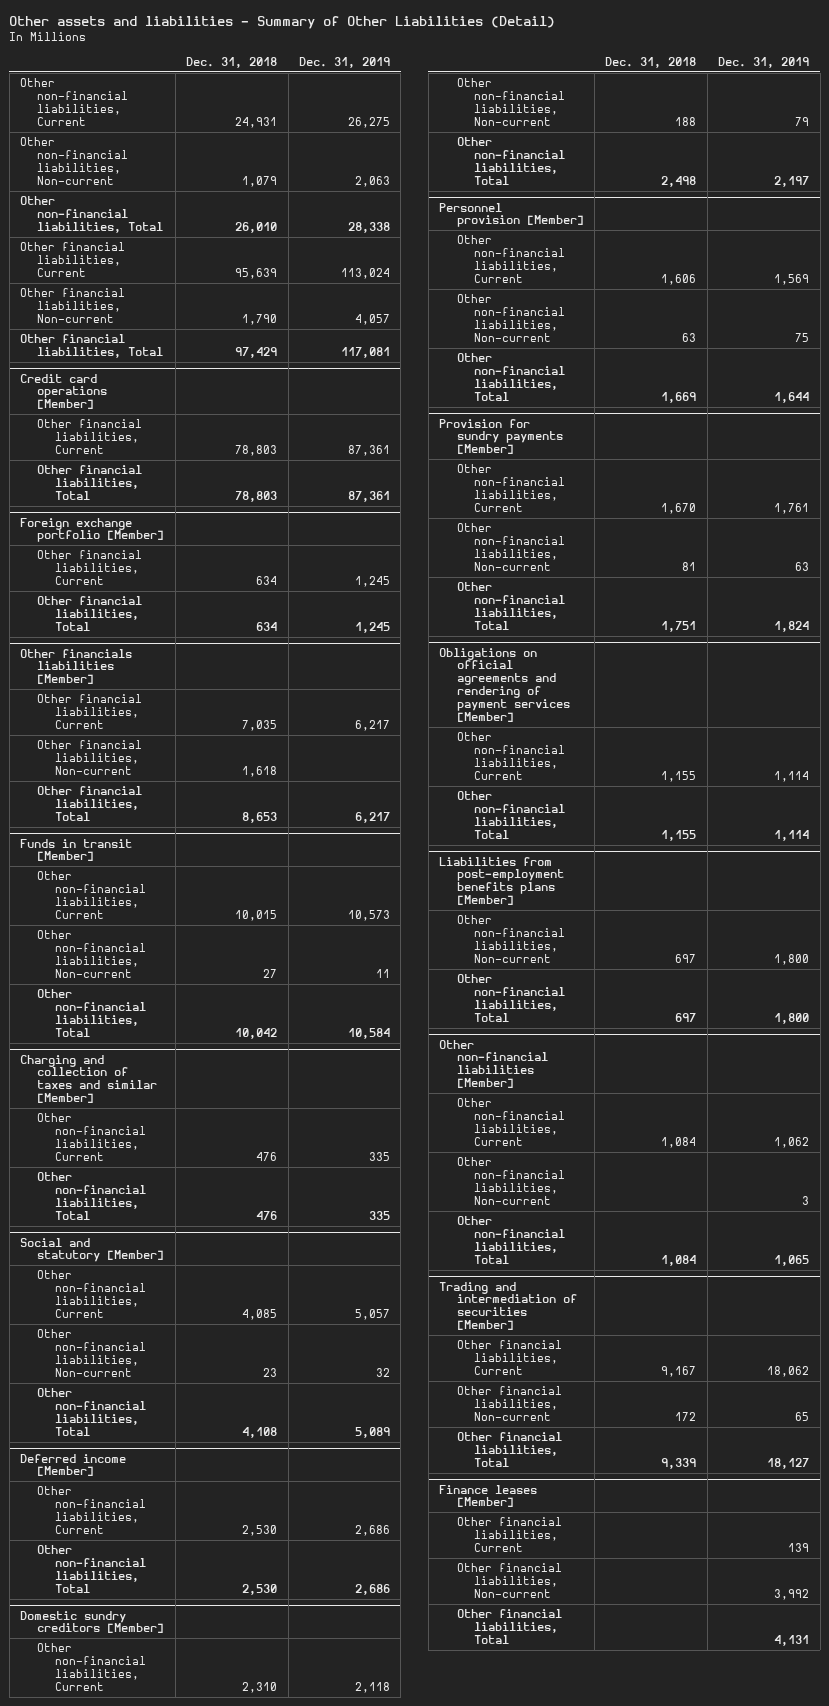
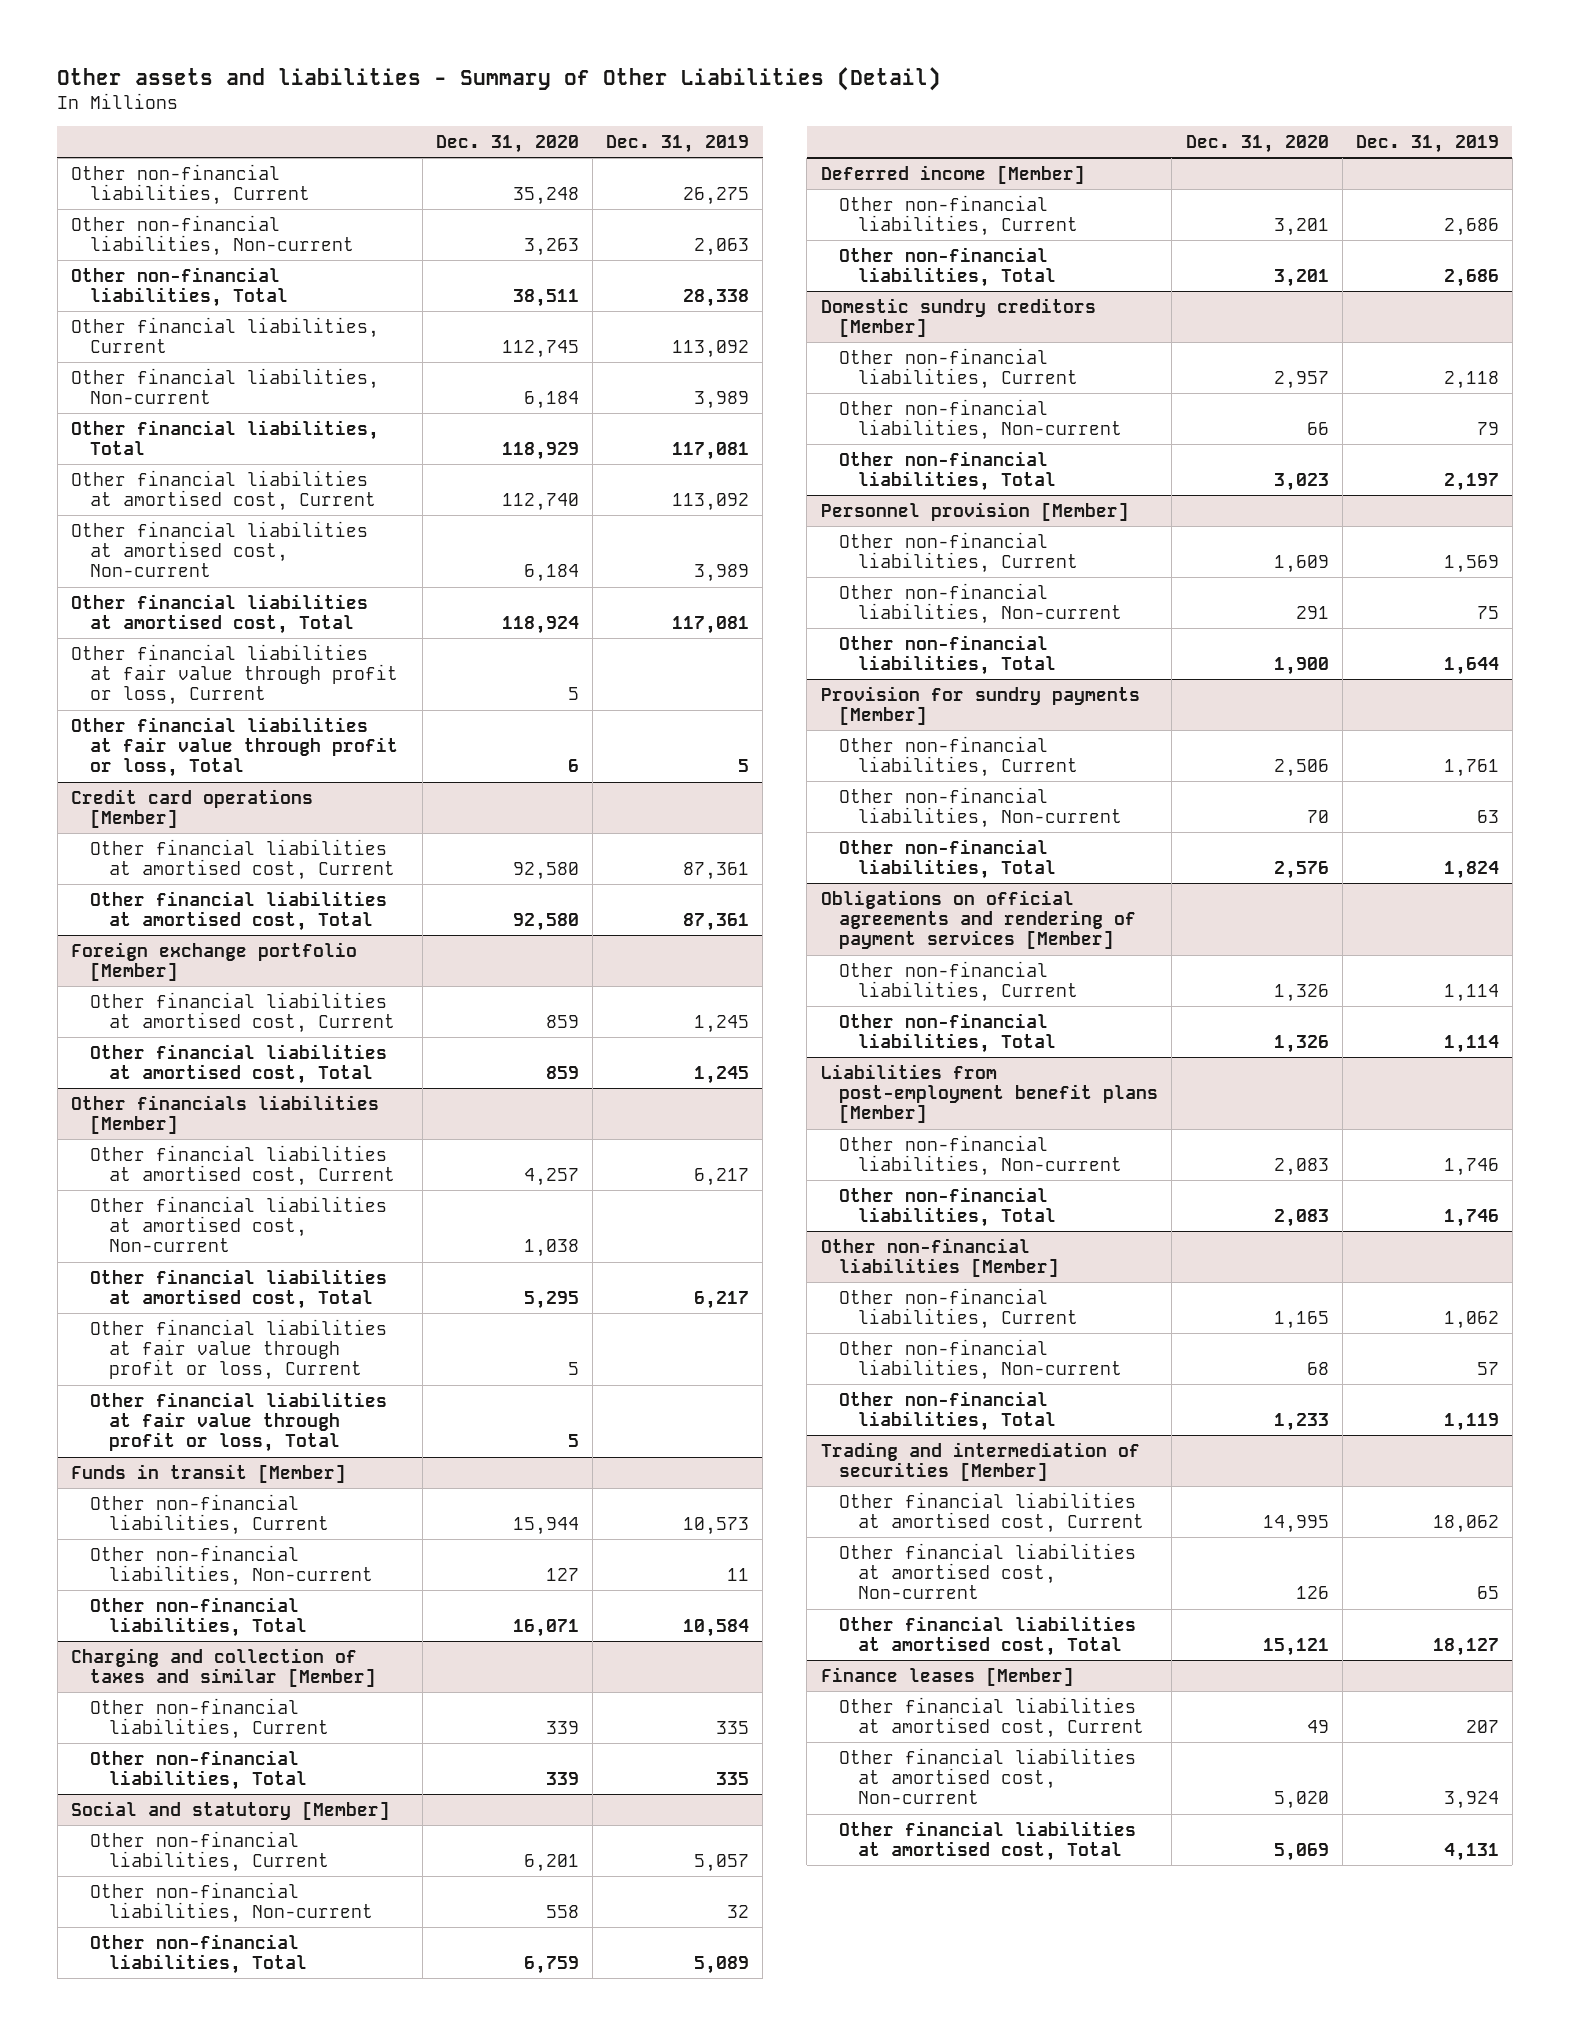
- | Dec. 31, 2018 | Dec. 31, 2019
+ | Dec. 31, 2020 | Dec. 31, 2019
- Other financial liabilities, Current | 95,639 | 113,024
- Other financial liabilities, Non-current | 1,790 | 4,057
+ Other financial liabilities, Current | 112,745 | 113,092
+ Other financial liabilities, Non-current | 6,184 | 3,989
+ Other financial liabilities at amortised cost, Current | 112,740 | 113,092
+ Other financial liabilities at amortised cost, Non-current | 6,184 | 3,989
+ Other financial liabilities at amortised cost, Total | 118,924 | 117,081
+ Other financial liabilities at fair value through profit or loss, Current | 5 |
+ Other financial liabilities at fair value through profit or loss, Total | 6 | 5
@ Credit card operations [Member]
- Other financial liabilities, Current | 78,803 | 87,361
- Other financial liabilities, Total | 78,803 | 87,361
+ Other financial liabilities at amortised cost, Current | 92,580 | 87,361
+ Other financial liabilities at amortised cost, Total | 92,580 | 87,361
@ Foreign exchange portfolio [Member]
- Other financial liabilities, Current | 634 | 1,245
- Other financial liabilities, Total | 634 | 1,245
+ Other financial liabilities at amortised cost, Current | 859 | 1,245
+ Other financial liabilities at amortised cost, Total | 859 | 1,245
@ Other financials liabilities [Member]
- Other financial liabilities, Current | 7,035 | 6,217
- Other financial liabilities, Non-current | 1,618 |
- Other financial liabilities, Total | 8,653 | 6,217
+ Other financial liabilities at amortised cost, Current | 4,257 | 6,217
+ Other financial liabilities at amortised cost, Non-current | 1,038 |
+ Other financial liabilities at amortised cost, Total | 5,295 | 6,217
+ Other financial liabilities at fair value through profit or loss, Current | 5 |
+ Other financial liabilities at fair value through profit or loss, Total | 5 |
- Liabilities from post-employment benefits plans [Member]
- Other non-financial liabilities, Non-current | 697 | 1,800
- Other non-financial liabilities, Total | 697 | 1,800
+ Liabilities from post-employment benefit plans [Member]
+ Other non-financial liabilities, Non-current | 2,083 | 1,746
+ Other non-financial liabilities, Total | 2,083 | 1,746
@ Other non-financial liabilities [Member]
- Other non-financial liabilities, Non-current | | 3
- Other non-financial liabilities, Total | 1,084 | 1,065
+ Other non-financial liabilities, Non-current | 68 | 57
+ Other non-financial liabilities, Total | 1,233 | 1,119
@ Trading and intermediation of securities [Member]
- Other financial liabilities, Current | 9,167 | 18,062
- Other financial liabilities, Non-current | 172 | 65
- Other financial liabilities, Total | 9,339 | 18,127
+ Other financial liabilities at amortised cost, Current | 14,995 | 18,062
+ Other financial liabilities at amortised cost, Non-current | 126 | 65
+ Other financial liabilities at amortised cost, Total | 15,121 | 18,127
@ Finance leases [Member]
- Other financial liabilities, Current | | 139
- Other financial liabilities, Non-current | | 3,992
- Other financial liabilities, Total | | 4,131
+ Other financial liabilities at amortised cost, Current | 49 | 207
+ Other financial liabilities at amortised cost, Non-current | 5,020 | 3,924
+ Other financial liabilities at amortised cost, Total | 5,069 | 4,131

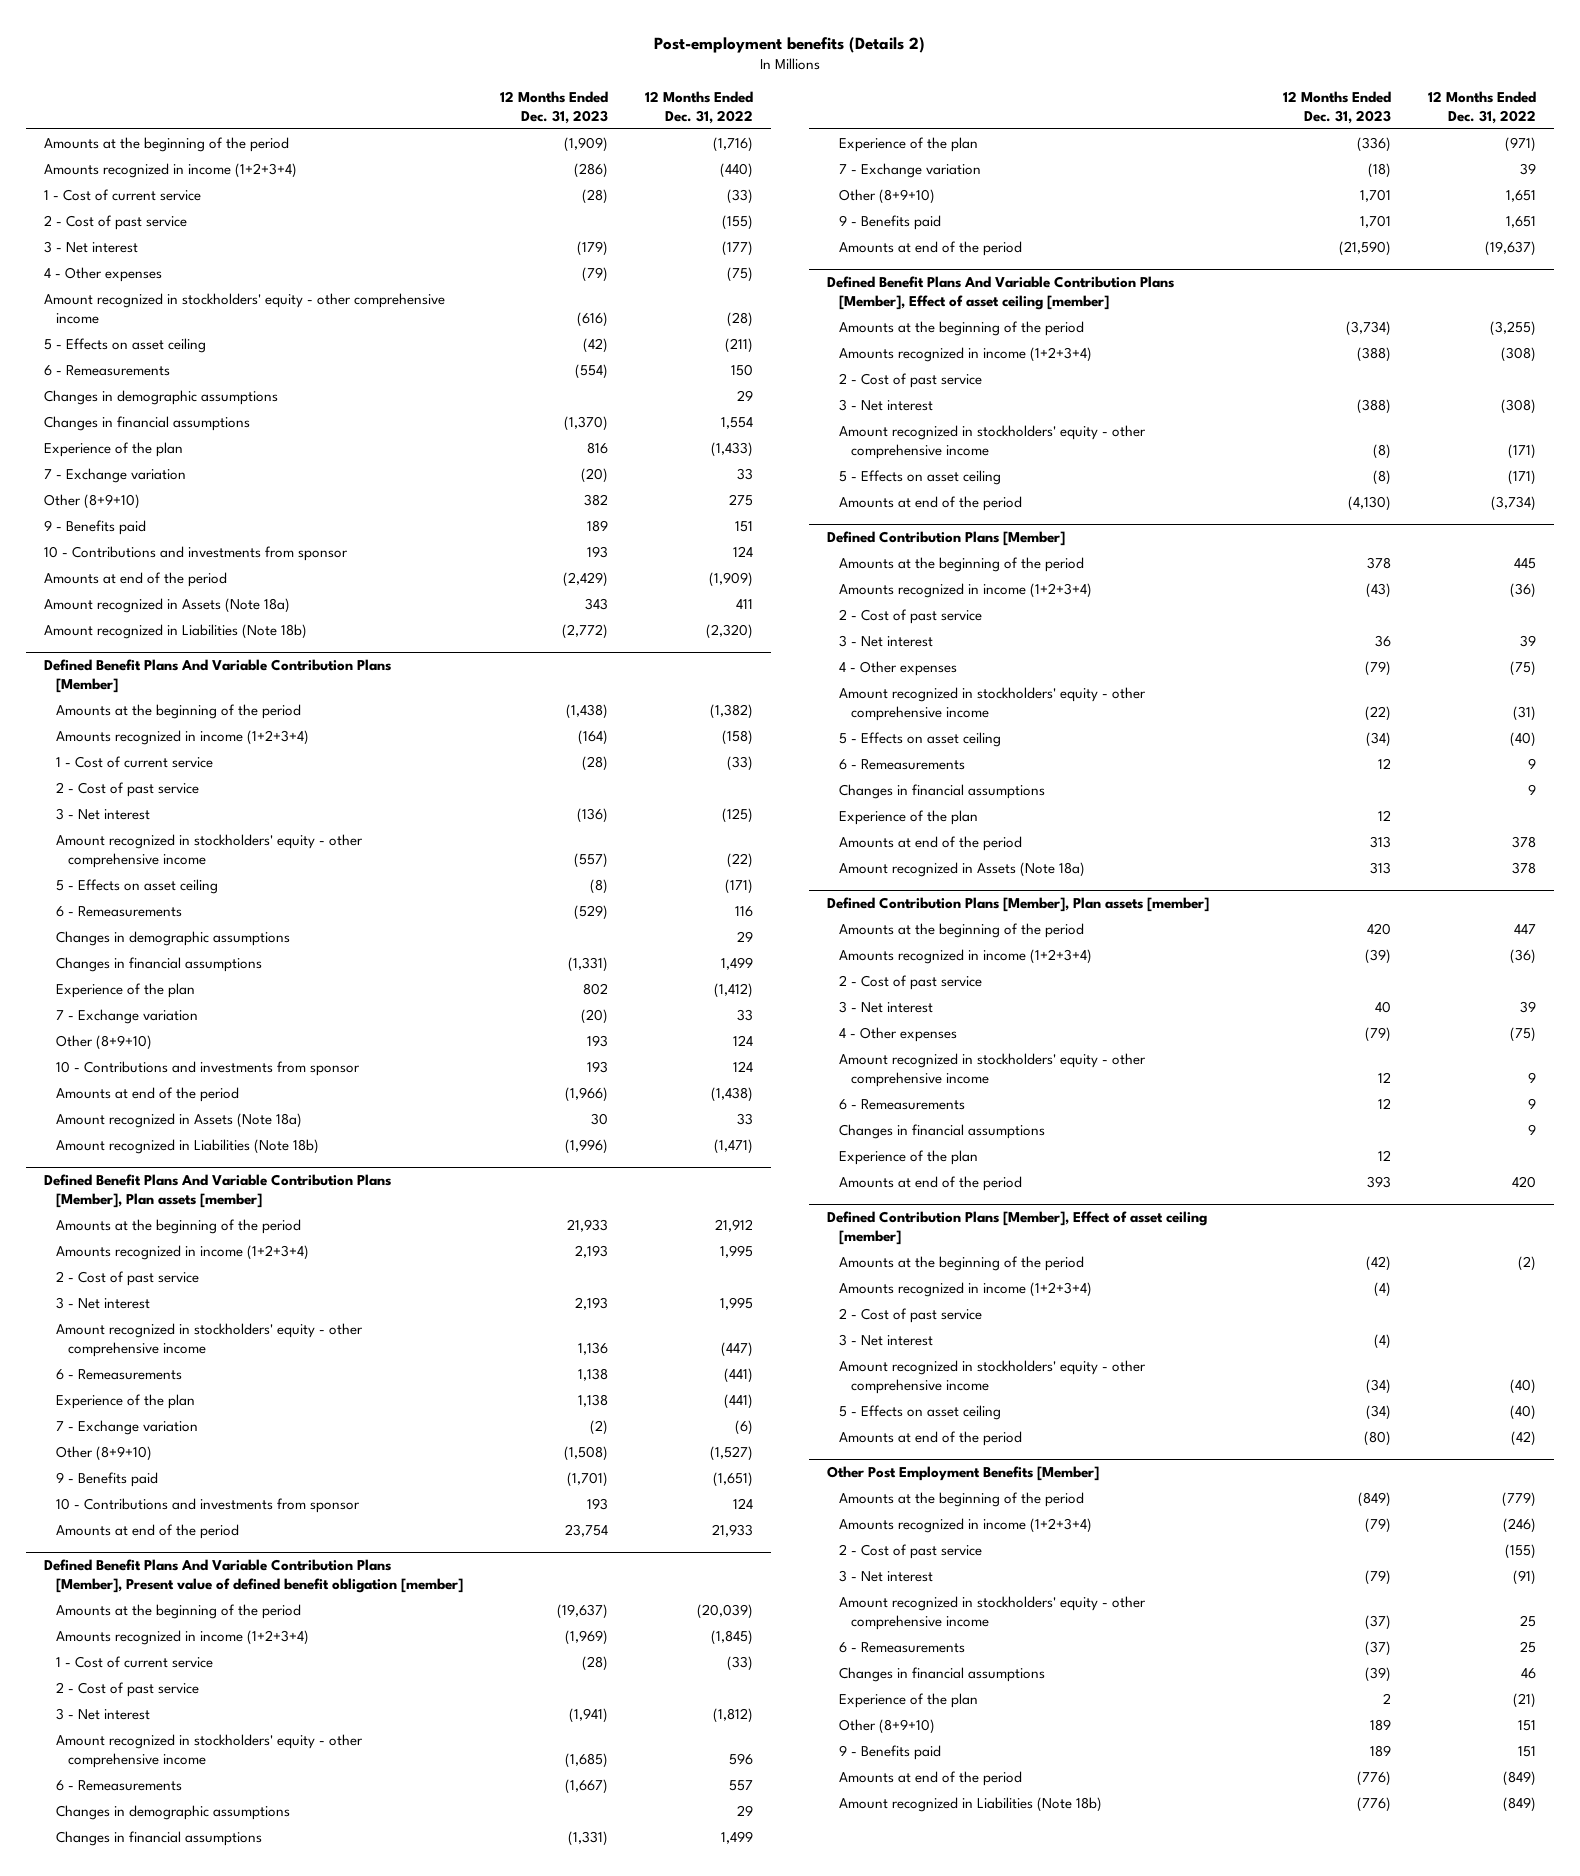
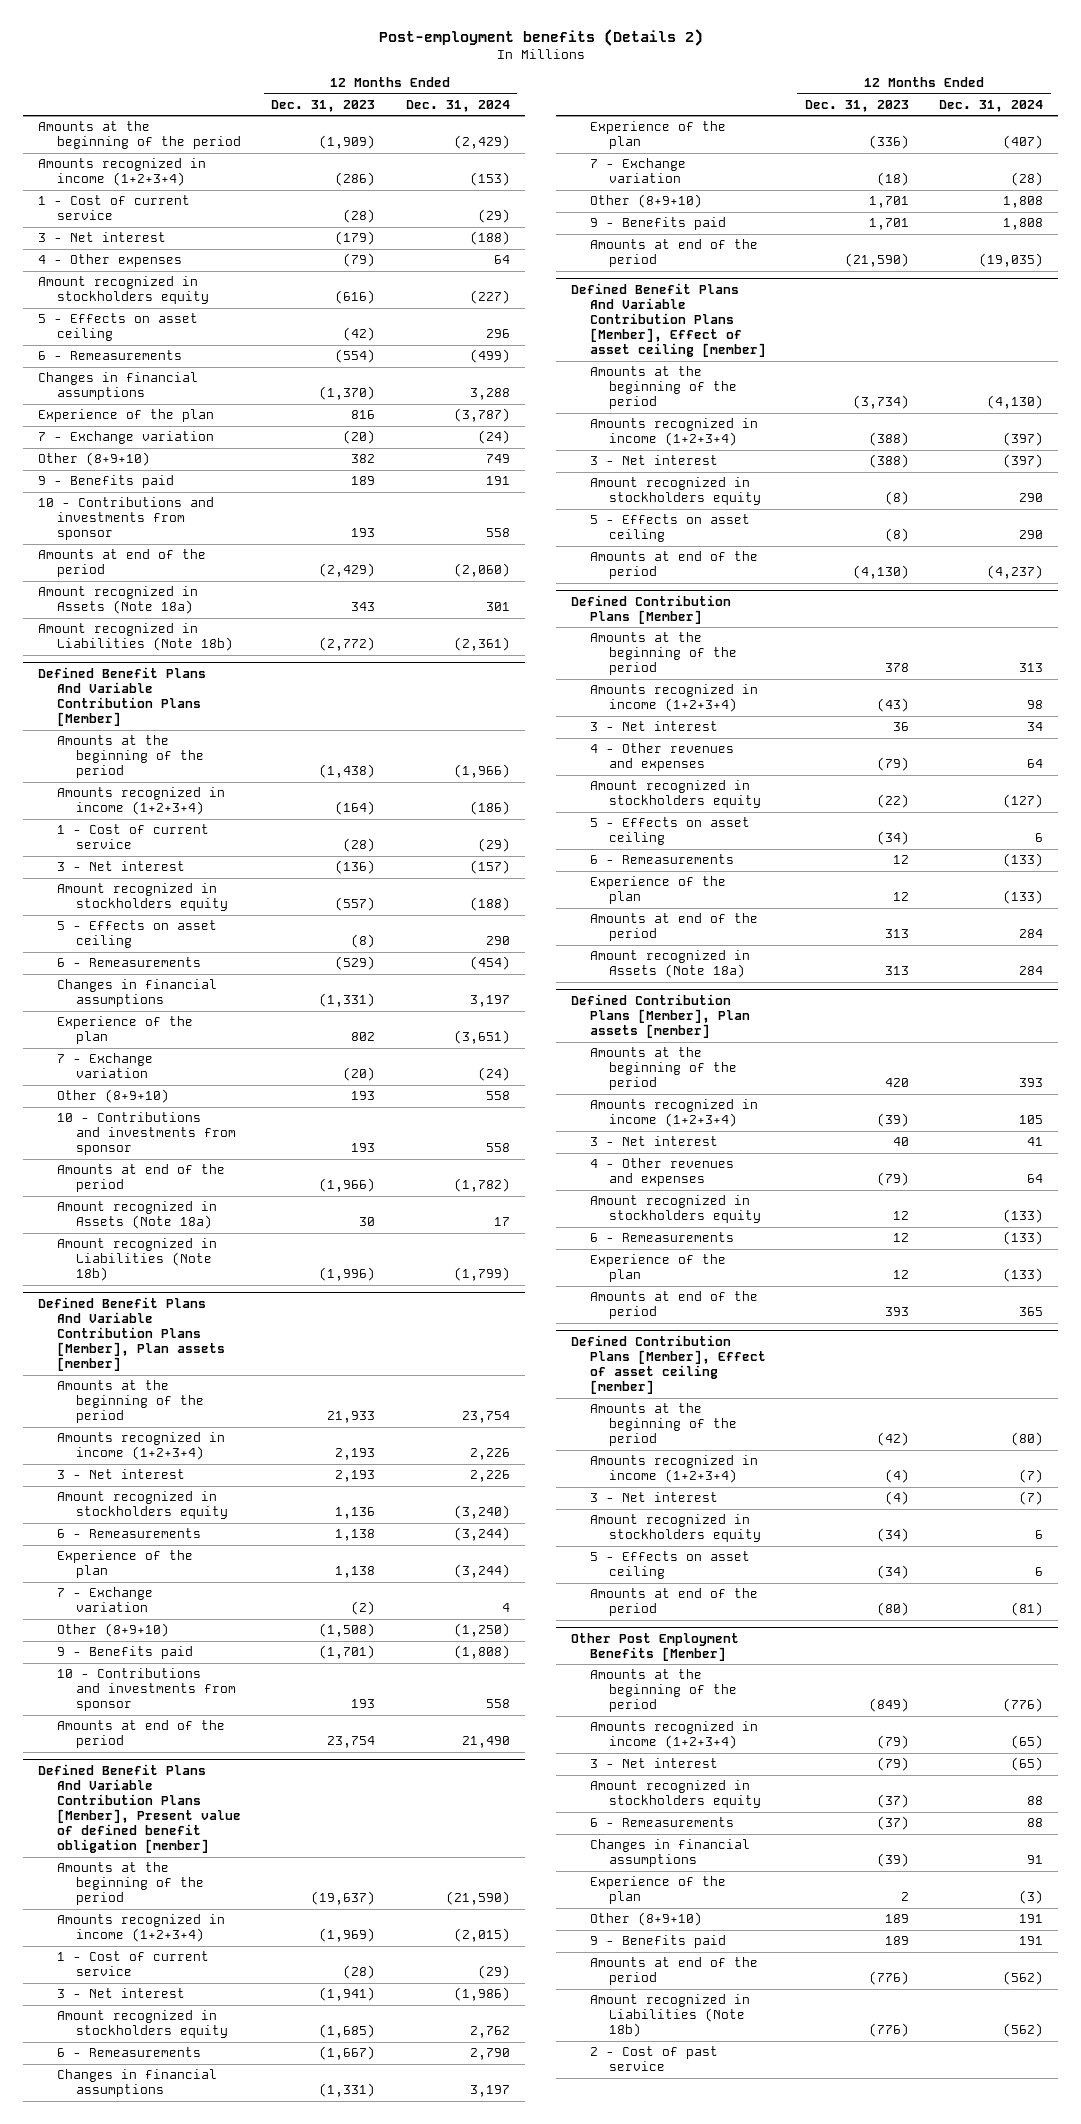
- | 12 Months Ended Dec. 31, 2023 | 12 Months Ended Dec. 31, 2022
+ | 12 Months Ended Dec. 31, 2023 | 12 Months Ended Dec. 31, 2024
- 2 - Cost of past service | | (155)
- Amount recognized in stockholders' equity - other comprehensive income | (616) | (28)
+ Amount recognized in stockholders equity | (616) | (227)
- Changes in demographic assumptions | | 29
@ Defined Benefit Plans And Variable Contribution Plans [Member]
- 2 - Cost of past service
- Amount recognized in stockholders' equity - other comprehensive income | (557) | (22)
+ Amount recognized in stockholders equity | (557) | (188)
- Changes in demographic assumptions | | 29
@ Defined Benefit Plans And Variable Contribution Plans [Member], Plan assets [member]
- 2 - Cost of past service
- Amount recognized in stockholders' equity - other comprehensive income | 1,136 | (447)
+ Amount recognized in stockholders equity | 1,136 | (3,240)
@ Defined Benefit Plans And Variable Contribution Plans [Member], Present value of defined benefit obligation [member]
- 2 - Cost of past service
- Amount recognized in stockholders' equity - other comprehensive income | (1,685) | 596
+ Amount recognized in stockholders equity | (1,685) | 2,762
- Changes in demographic assumptions | | 29
@ Defined Benefit Plans And Variable Contribution Plans [Member], Effect of asset ceiling [member]
- 2 - Cost of past service
- Amount recognized in stockholders' equity - other comprehensive income | (8) | (171)
+ Amount recognized in stockholders equity | (8) | 290
@ Defined Contribution Plans [Member]
- 2 - Cost of past service
- 4 - Other expenses | (79) | (75)
- Amount recognized in stockholders' equity - other comprehensive income | (22) | (31)
+ 4 - Other revenues and expenses | (79) | 64
+ Amount recognized in stockholders equity | (22) | (127)
- Changes in financial assumptions | | 9
@ Defined Contribution Plans [Member], Plan assets [member]
- 2 - Cost of past service
- 4 - Other expenses | (79) | (75)
- Amount recognized in stockholders' equity - other comprehensive income | 12 | 9
+ 4 - Other revenues and expenses | (79) | 64
+ Amount recognized in stockholders equity | 12 | (133)
- Changes in financial assumptions | | 9
@ Defined Contribution Plans [Member], Effect of asset ceiling [member]
- 2 - Cost of past service
- Amount recognized in stockholders' equity - other comprehensive income | (34) | (40)
+ Amount recognized in stockholders equity | (34) | 6
@ Other Post Employment Benefits [Member]
- Amount recognized in stockholders' equity - other comprehensive income | (37) | 25
+ Amount recognized in stockholders equity | (37) | 88
moved down: 2 - Cost of past service

